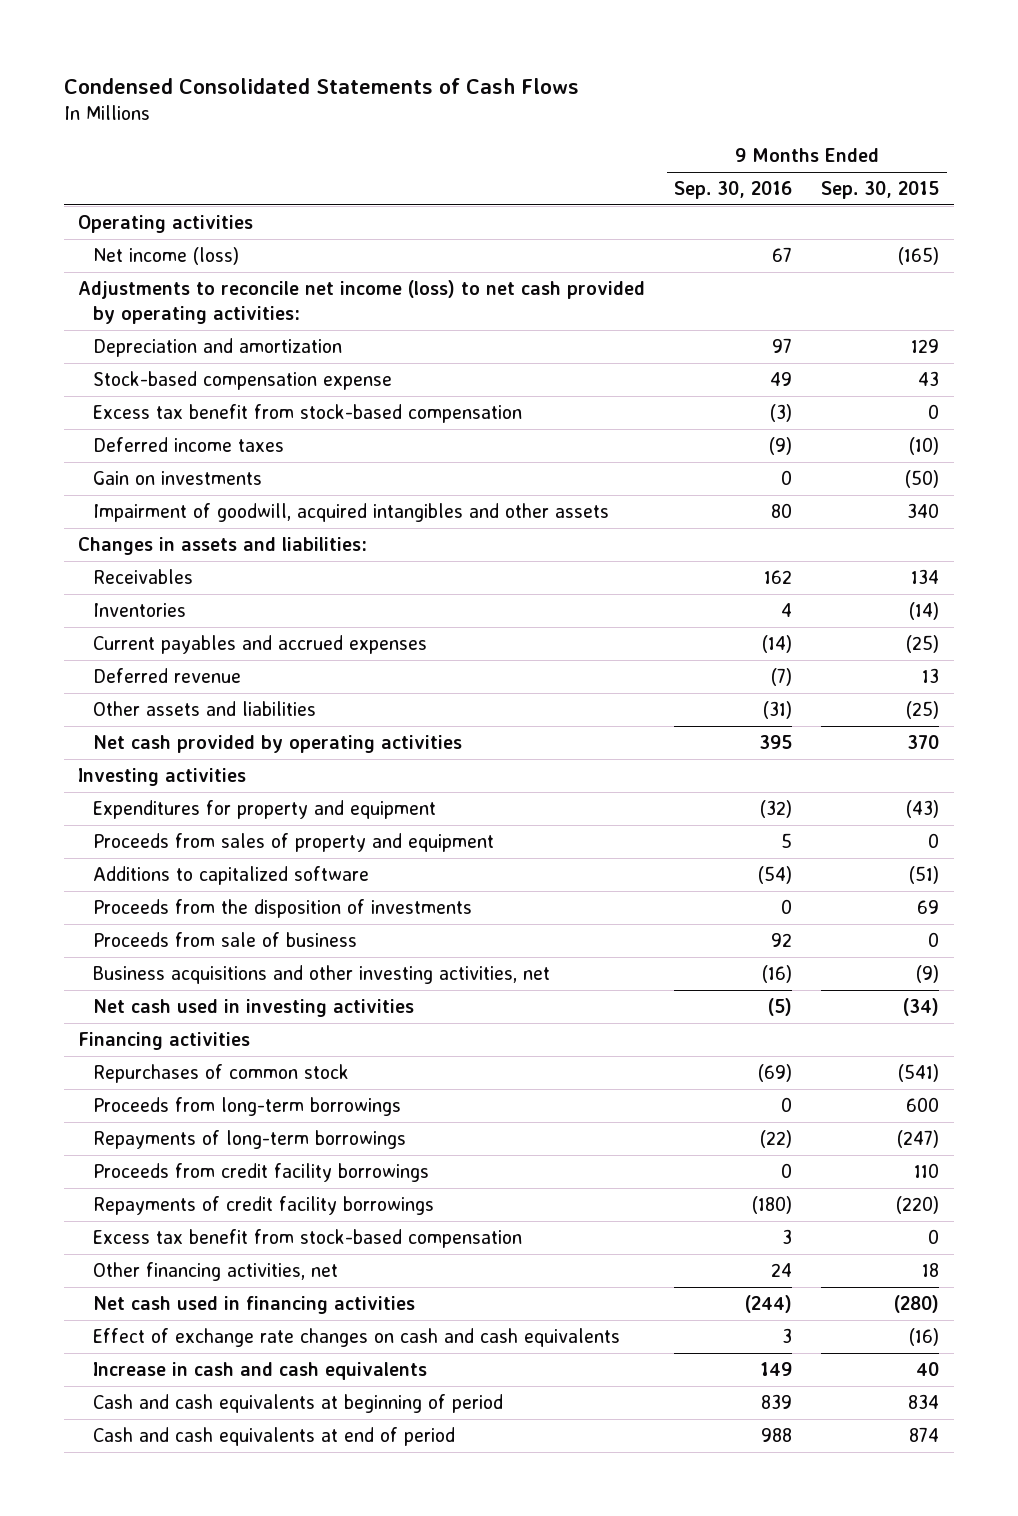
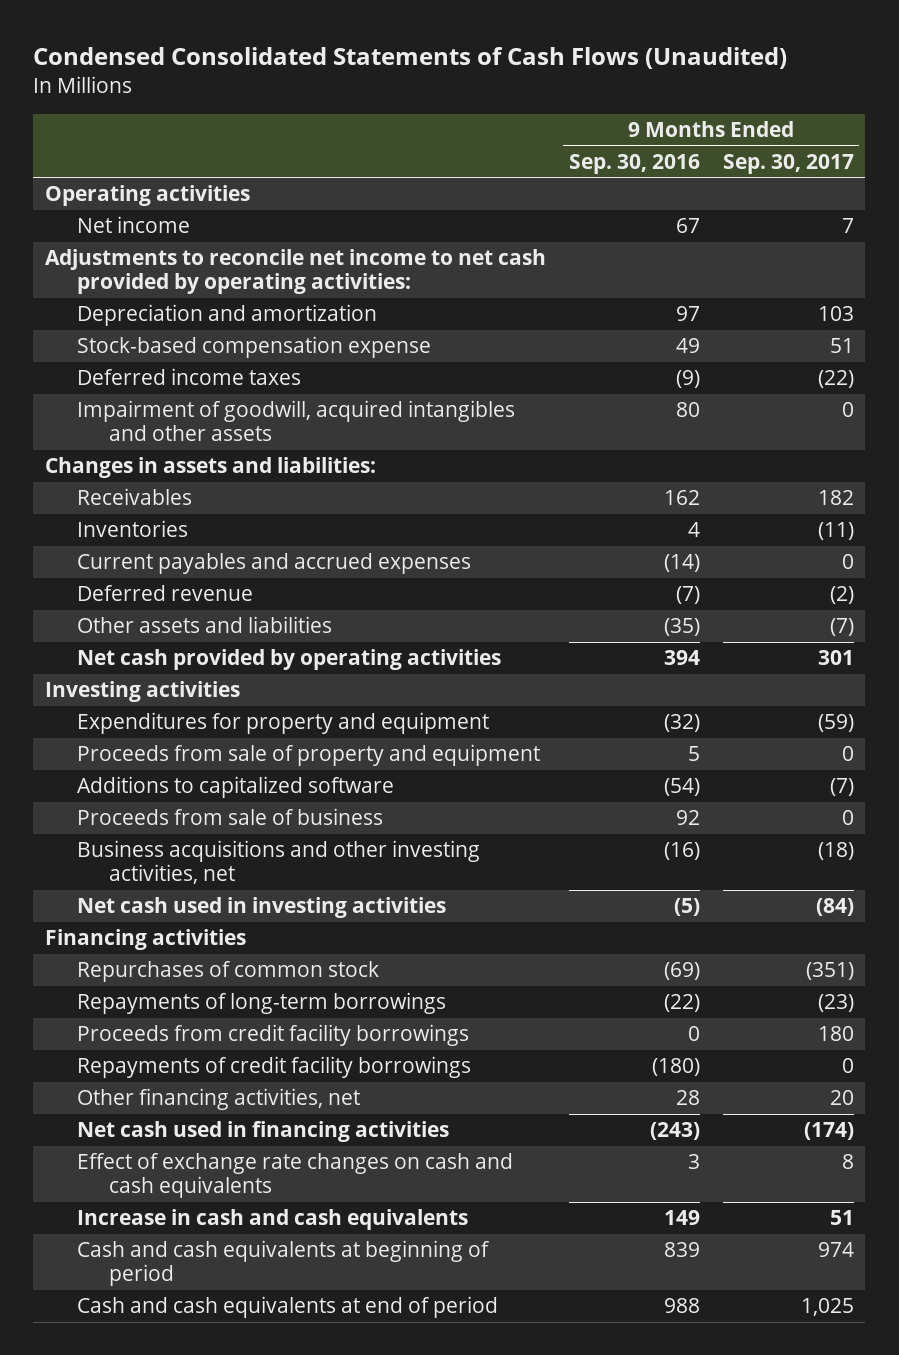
- Condensed Consolidated Statements of Cash Flows
+ Condensed Consolidated Statements of Cash Flows (Unaudited)
- | 9 Months Ended Sep. 30, 2016 | 9 Months Ended Sep. 30, 2015
+ | 9 Months Ended Sep. 30, 2016 | 9 Months Ended Sep. 30, 2017
- Net income (loss) | 67 | (165)
- Adjustments to reconcile net income (loss) to net cash provided by operating activities:
+ Net income | 67 | 7
+ Adjustments to reconcile net income to net cash provided by operating activities:
- Excess tax benefit from stock-based compensation | (3) | 0
- Gain on investments | 0 | (50)
- Other assets and liabilities | (31) | (25)
- Net cash provided by operating activities | 395 | 370
+ Other assets and liabilities | (35) | (7)
+ Net cash provided by operating activities | 394 | 301
- Proceeds from sales of property and equipment | 5 | 0
+ Proceeds from sale of property and equipment | 5 | 0
- Proceeds from the disposition of investments | 0 | 69
- Proceeds from long-term borrowings | 0 | 600
- Excess tax benefit from stock-based compensation | 3 | 0
- Other financing activities, net | 24 | 18
- Net cash used in financing activities | (244) | (280)
+ Other financing activities, net | 28 | 20
+ Net cash used in financing activities | (243) | (174)

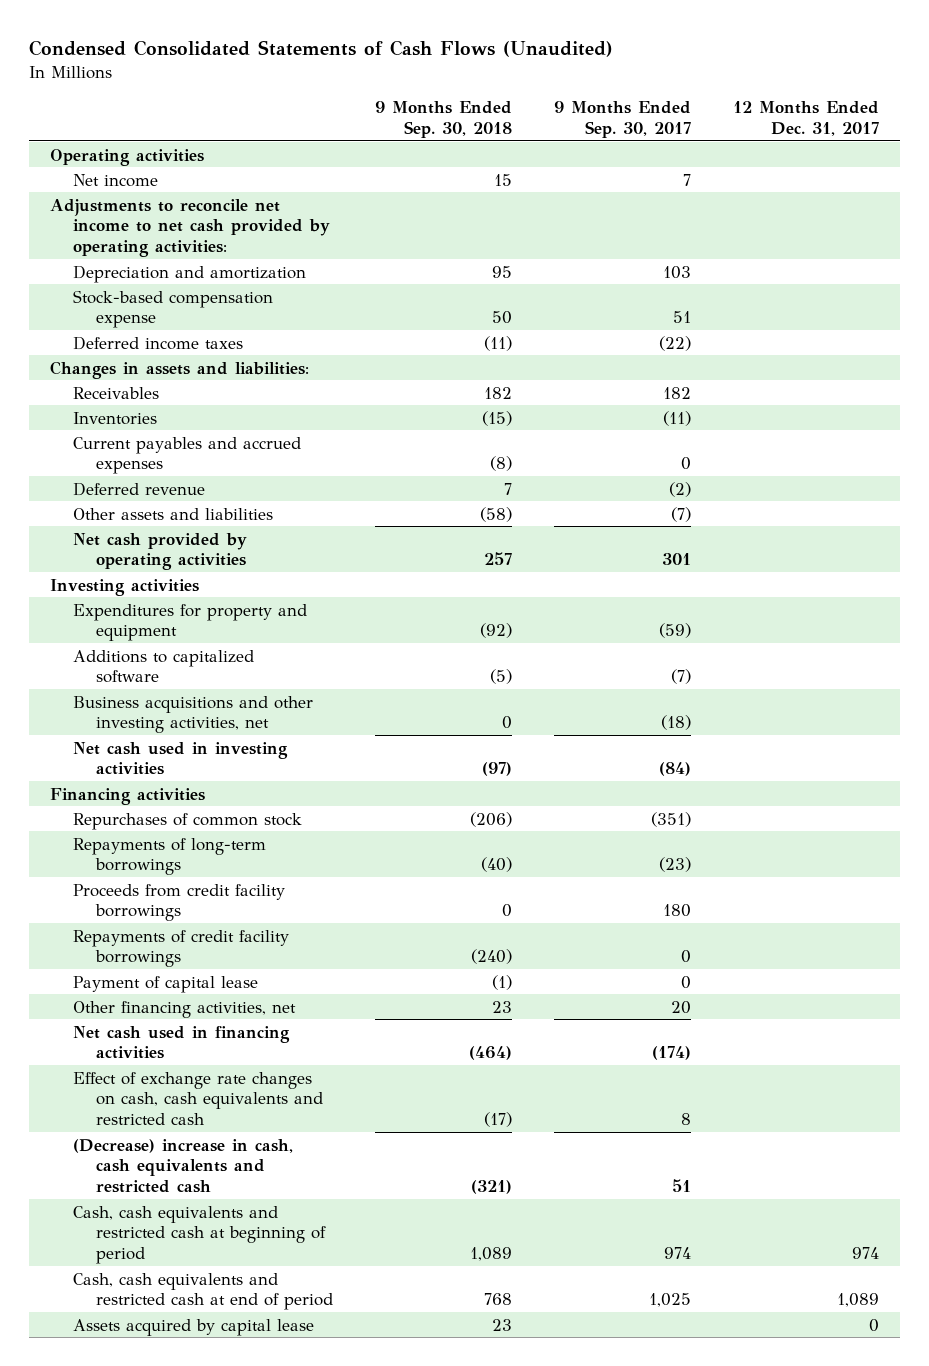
- | 9 Months Ended Sep. 30, 2016 | 9 Months Ended Sep. 30, 2017
+ | 9 Months Ended Sep. 30, 2018 | 9 Months Ended Sep. 30, 2017 | 12 Months Ended Dec. 31, 2017
- Impairment of goodwill, acquired intangibles and other assets | 80 | 0
- Proceeds from sale of property and equipment | 5 | 0
- Proceeds from sale of business | 92 | 0
+ Payment of capital lease | (1) | 0 |
- Effect of exchange rate changes on cash and cash equivalents | 3 | 8
- Increase in cash and cash equivalents | 149 | 51
- Cash and cash equivalents at beginning of period | 839 | 974
- Cash and cash equivalents at end of period | 988 | 1,025
+ Effect of exchange rate changes on cash, cash equivalents and restricted cash | (17) | 8 |
+ (Decrease) increase in cash, cash equivalents and restricted cash | (321) | 51 |
+ Cash, cash equivalents and restricted cash at beginning of period | 1,089 | 974 | 974
+ Cash, cash equivalents and restricted cash at end of period | 768 | 1,025 | 1,089
+ Assets acquired by capital lease | 23 | | 0

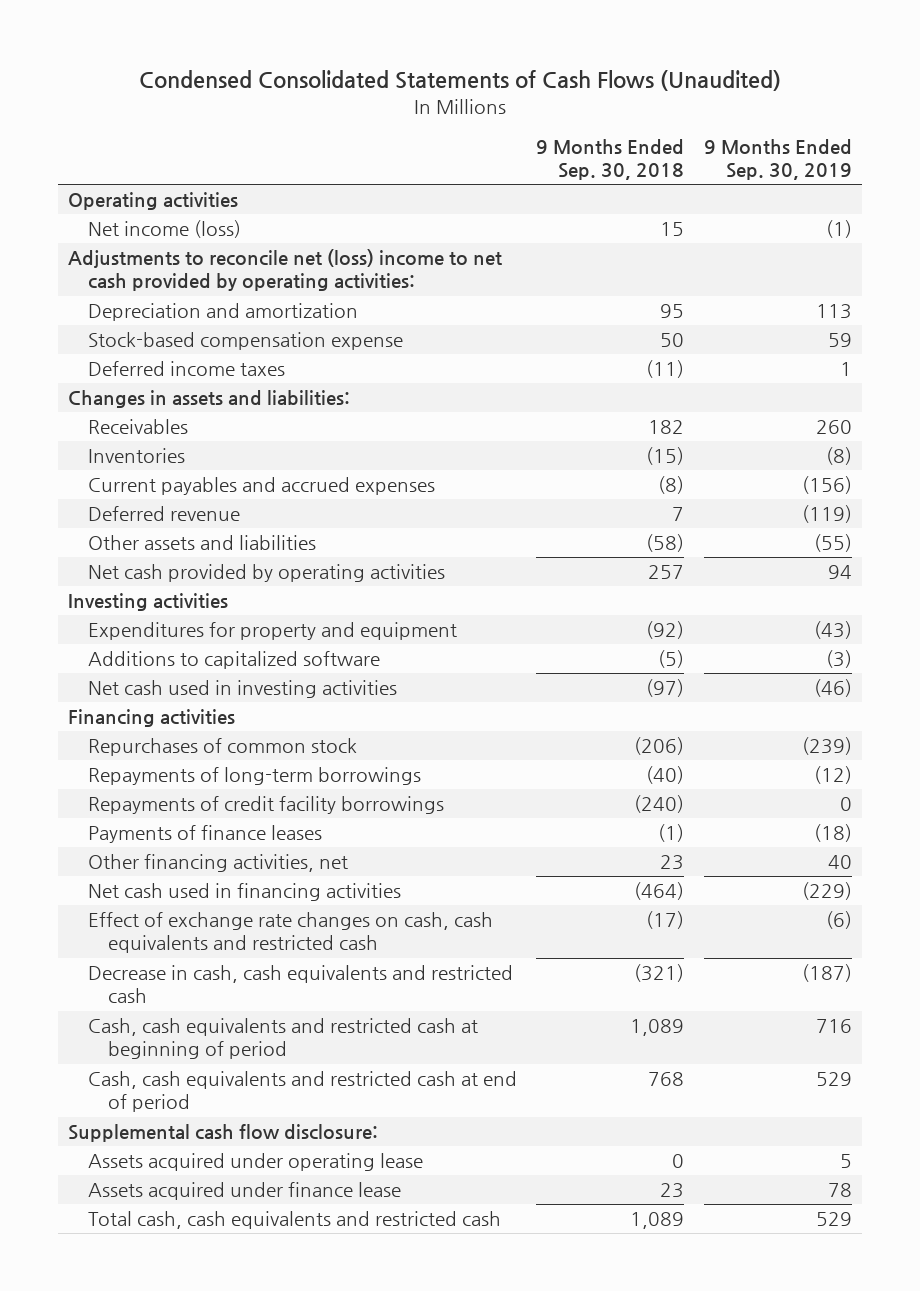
- | 9 Months Ended Sep. 30, 2018 | 9 Months Ended Sep. 30, 2017 | 12 Months Ended Dec. 31, 2017
+ | 9 Months Ended Sep. 30, 2018 | 9 Months Ended Sep. 30, 2019
- Net income | 15 | 7 |
- Adjustments to reconcile net income to net cash provided by operating activities:
+ Net income (loss) | 15 | (1)
+ Adjustments to reconcile net (loss) income to net cash provided by operating activities:
- Business acquisitions and other investing activities, net | 0 | (18) |
- Proceeds from credit facility borrowings | 0 | 180 |
- Payment of capital lease | (1) | 0 |
+ Payments of finance leases | (1) | (18)
- (Decrease) increase in cash, cash equivalents and restricted cash | (321) | 51 |
+ Decrease in cash, cash equivalents and restricted cash | (321) | (187)
- Assets acquired by capital lease | 23 | | 0
+ Supplemental cash flow disclosure:
+ Assets acquired under operating lease | 0 | 5
+ Assets acquired under finance lease | 23 | 78
+ Total cash, cash equivalents and restricted cash | 1,089 | 529

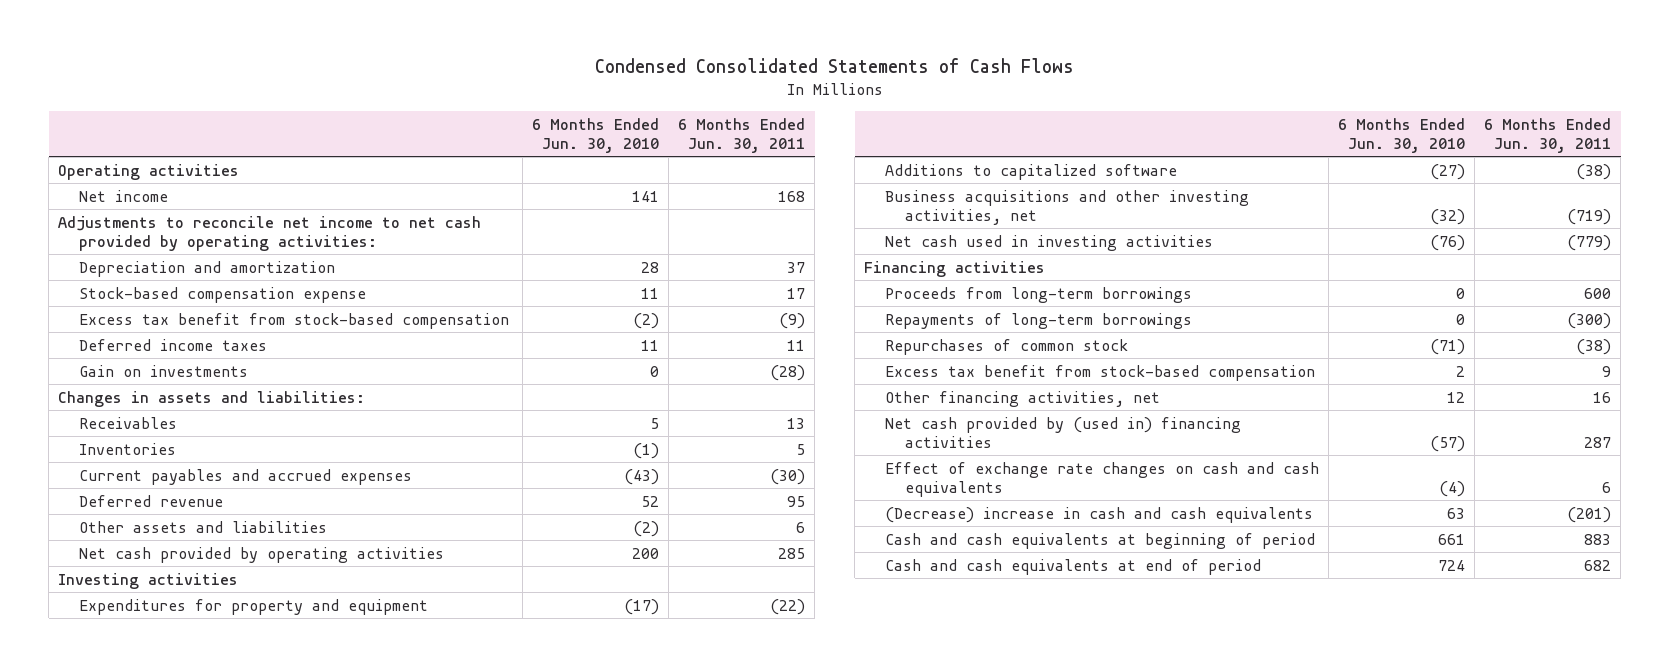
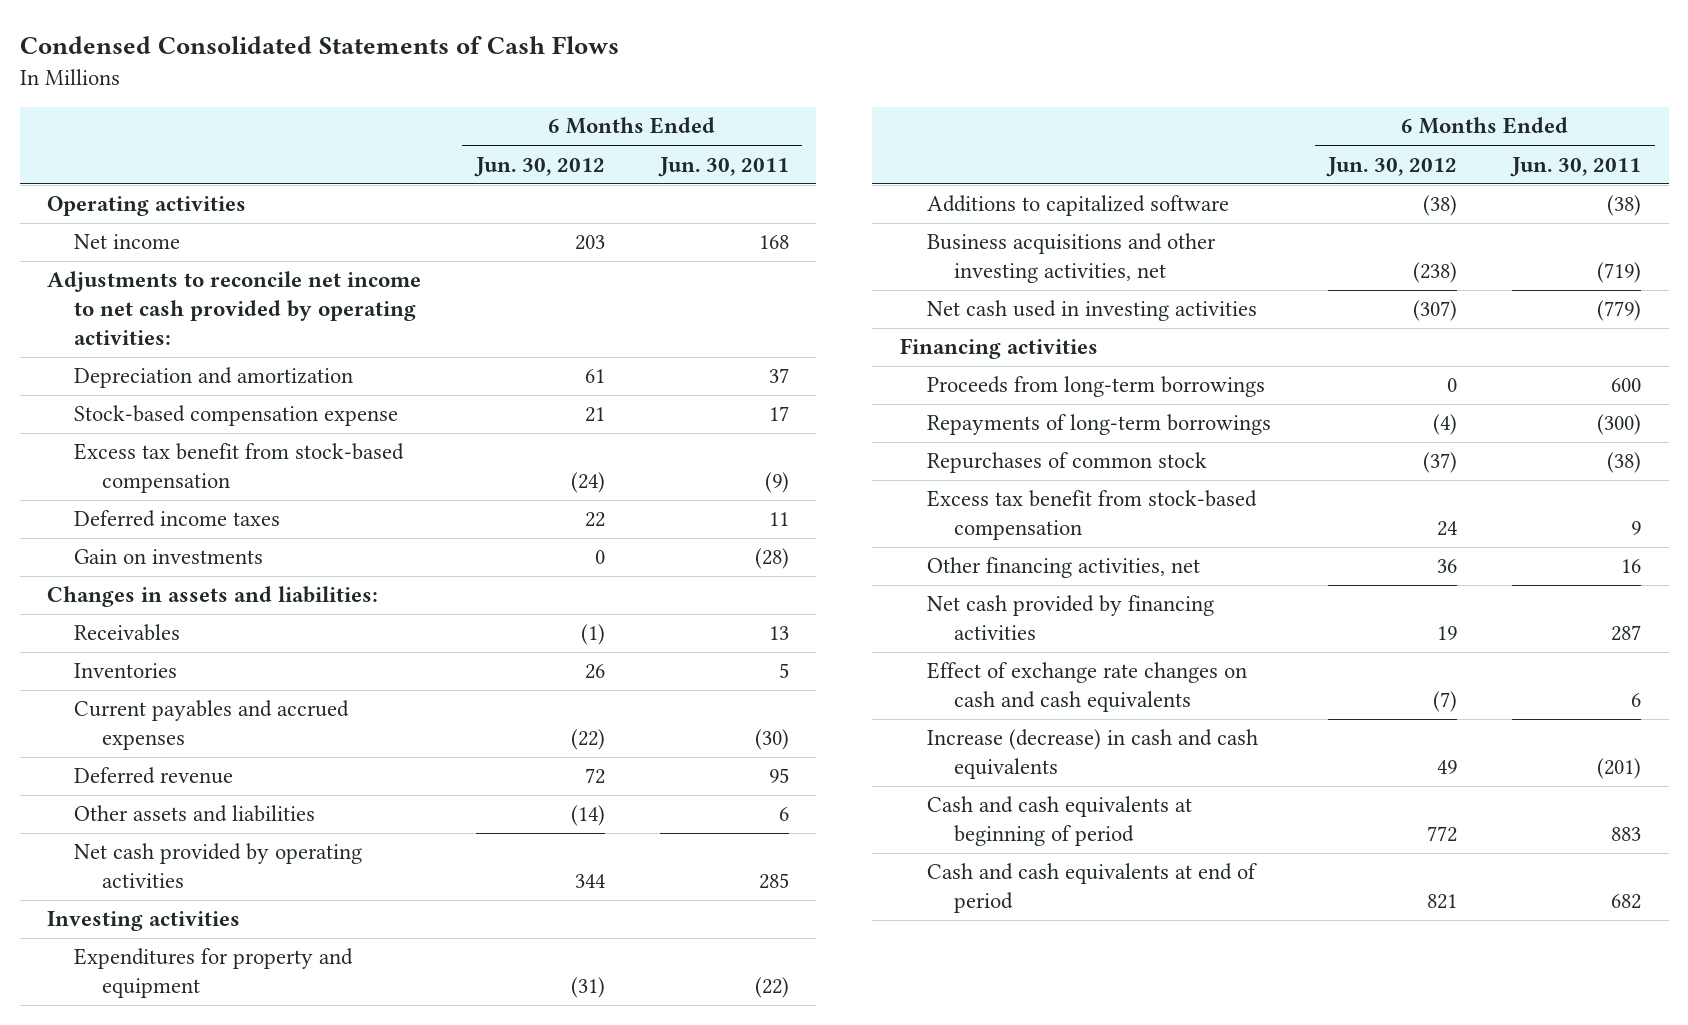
- | 6 Months Ended Jun. 30, 2010 | 6 Months Ended Jun. 30, 2011
+ | 6 Months Ended Jun. 30, 2012 | 6 Months Ended Jun. 30, 2011
- Net cash provided by (used in) financing activities | (57) | 287
+ Net cash provided by financing activities | 19 | 287
- (Decrease) increase in cash and cash equivalents | 63 | (201)
+ Increase (decrease) in cash and cash equivalents | 49 | (201)

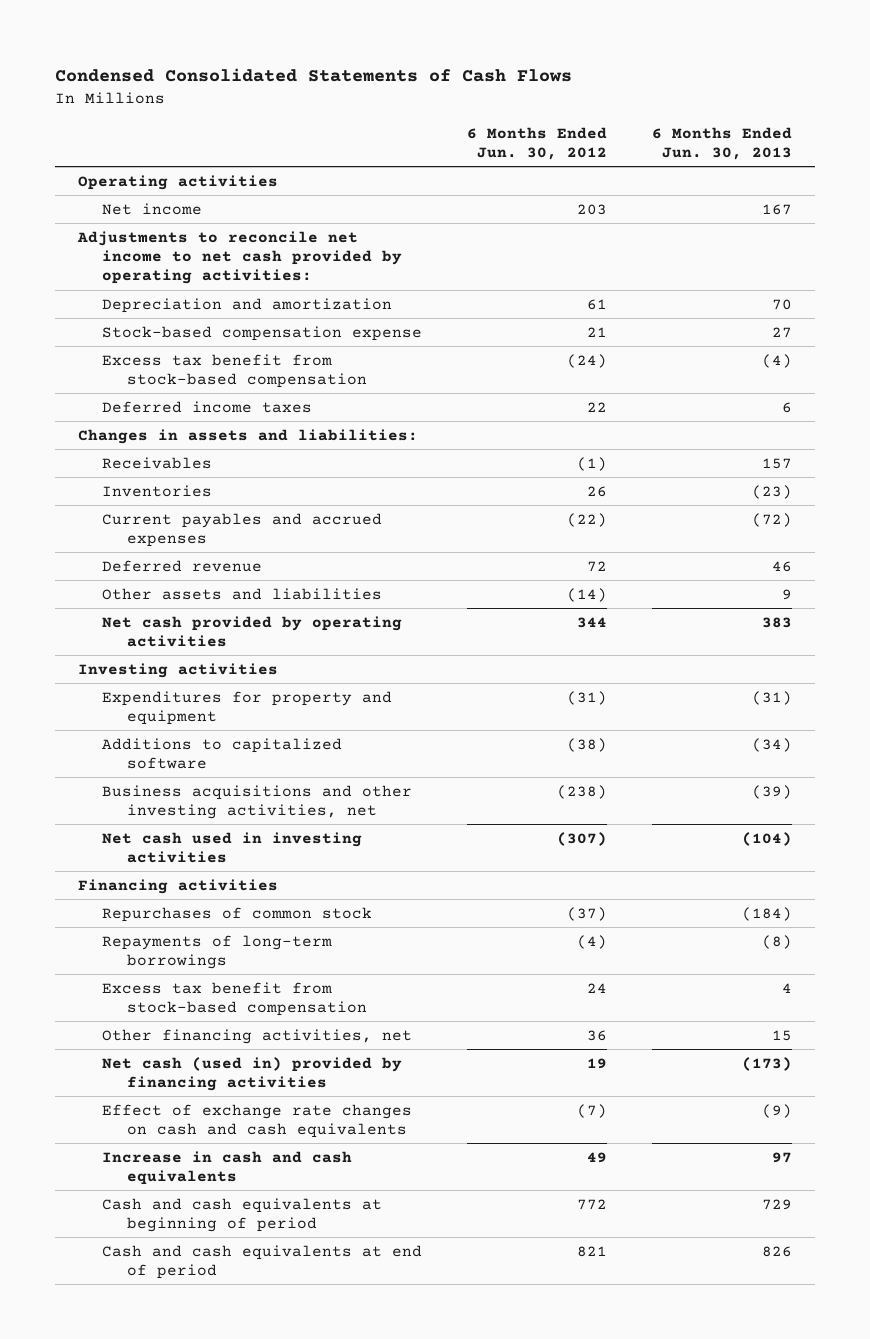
- | 6 Months Ended Jun. 30, 2012 | 6 Months Ended Jun. 30, 2011
+ | 6 Months Ended Jun. 30, 2012 | 6 Months Ended Jun. 30, 2013
- Gain on investments | 0 | (28)
- Proceeds from long-term borrowings | 0 | 600
moved down: Repayments of long-term borrowings | (4) | (8)
- Net cash provided by financing activities | 19 | 287
+ Net cash (used in) provided by financing activities | 19 | (173)
- Increase (decrease) in cash and cash equivalents | 49 | (201)
+ Increase in cash and cash equivalents | 49 | 97

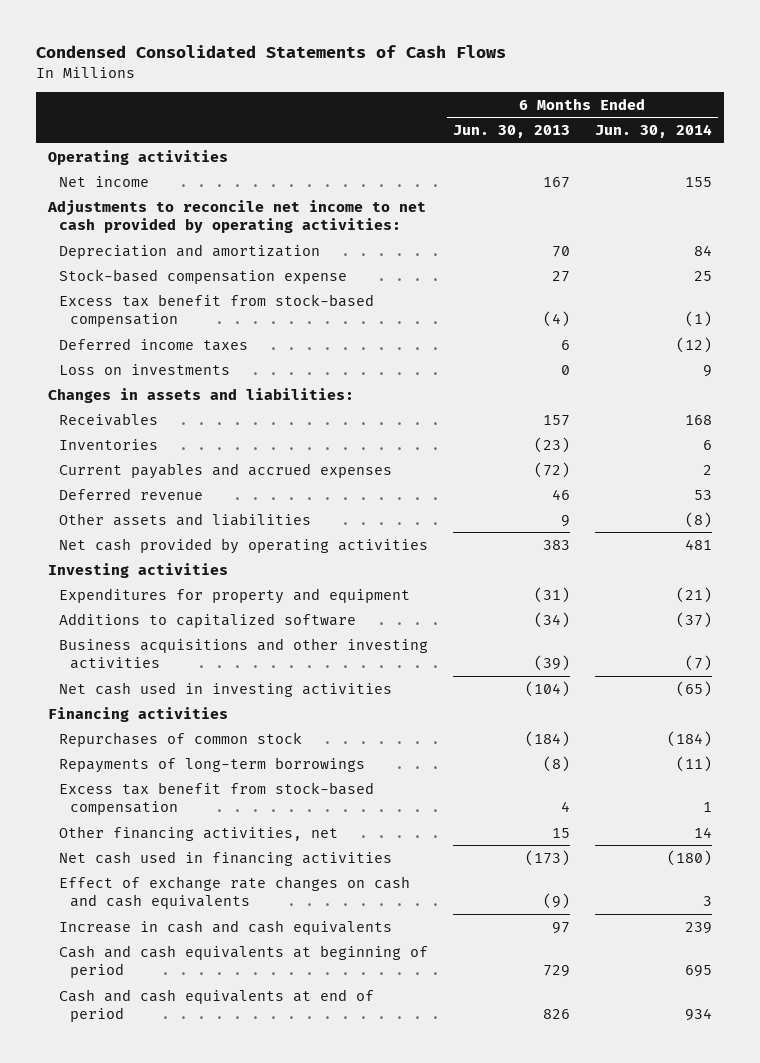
- | 6 Months Ended Jun. 30, 2012 | 6 Months Ended Jun. 30, 2013
+ | 6 Months Ended Jun. 30, 2013 | 6 Months Ended Jun. 30, 2014
+ Loss on investments | 0 | 9
- Business acquisitions and other investing activities, net | (238) | (39)
+ Business acquisitions and other investing activities | (39) | (7)
- Net cash (used in) provided by financing activities | 19 | (173)
+ Net cash used in financing activities | (173) | (180)

